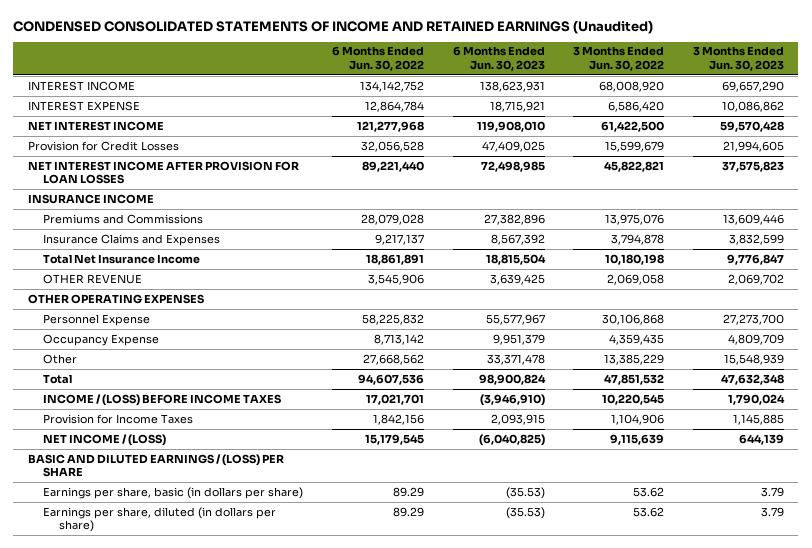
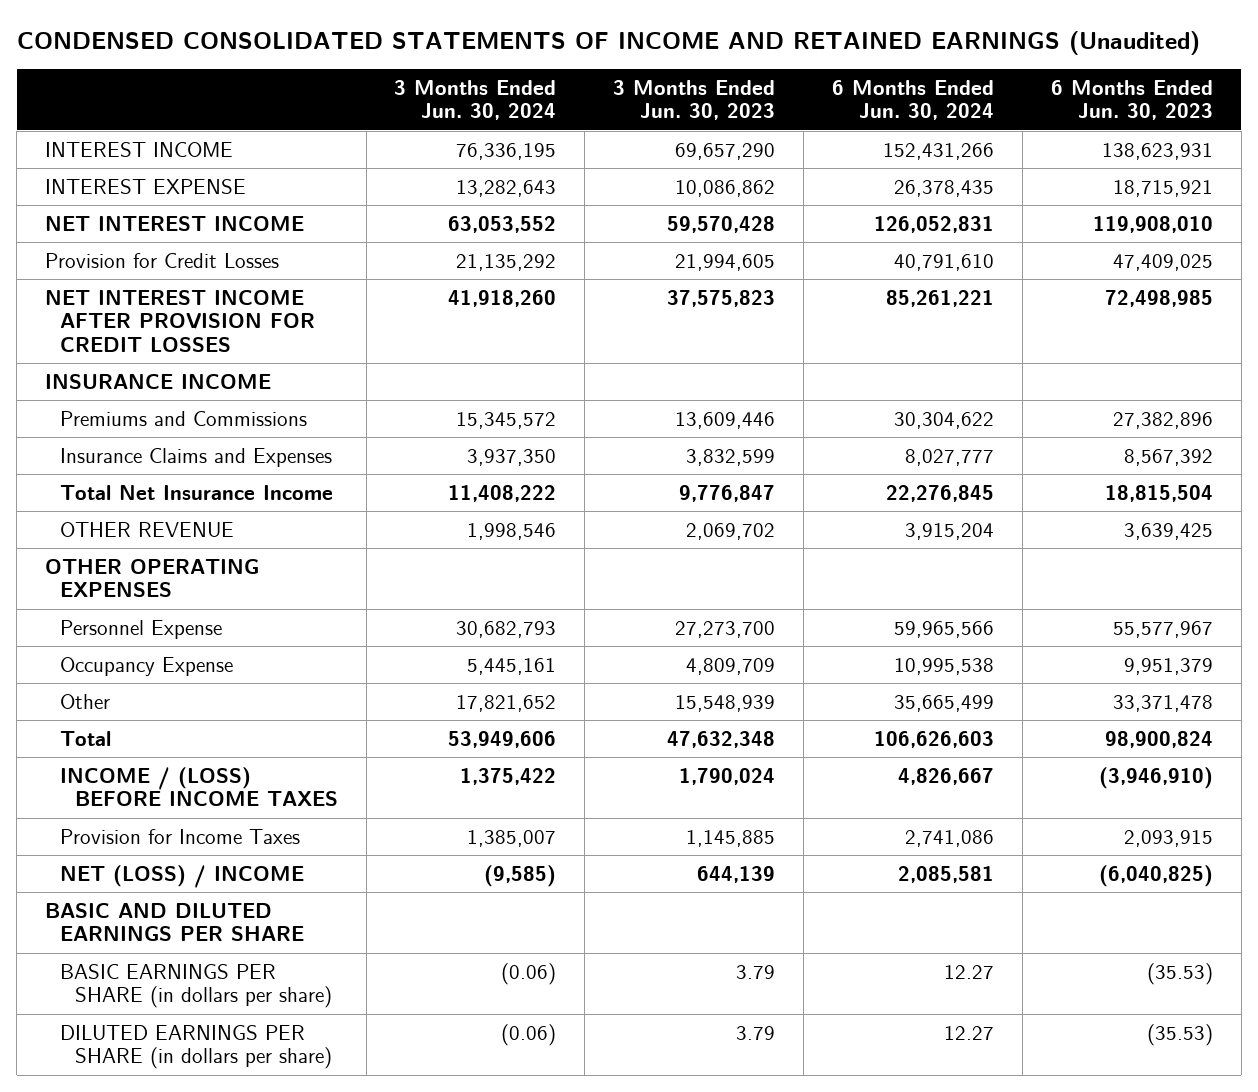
- | 6 Months Ended Jun. 30, 2022 | 6 Months Ended Jun. 30, 2023 | 3 Months Ended Jun. 30, 2022 | 3 Months Ended Jun. 30, 2023
+ | 3 Months Ended Jun. 30, 2024 | 3 Months Ended Jun. 30, 2023 | 6 Months Ended Jun. 30, 2024 | 6 Months Ended Jun. 30, 2023
- NET INTEREST INCOME AFTER PROVISION FOR LOAN LOSSES | 89,221,440 | 72,498,985 | 45,822,821 | 37,575,823
+ NET INTEREST INCOME AFTER PROVISION FOR CREDIT LOSSES | 41,918,260 | 37,575,823 | 85,261,221 | 72,498,985
- NET INCOME / (LOSS) | 15,179,545 | (6,040,825) | 9,115,639 | 644,139
- BASIC AND DILUTED EARNINGS / (LOSS) PER SHARE
- Earnings per share, basic (in dollars per share) | 89.29 | (35.53) | 53.62 | 3.79
- Earnings per share, diluted (in dollars per share) | 89.29 | (35.53) | 53.62 | 3.79
+ NET (LOSS) / INCOME | (9,585) | 644,139 | 2,085,581 | (6,040,825)
+ BASIC AND DILUTED EARNINGS PER SHARE
+ BASIC EARNINGS PER SHARE (in dollars per share) | (0.06) | 3.79 | 12.27 | (35.53)
+ DILUTED EARNINGS PER SHARE (in dollars per share) | (0.06) | 3.79 | 12.27 | (35.53)

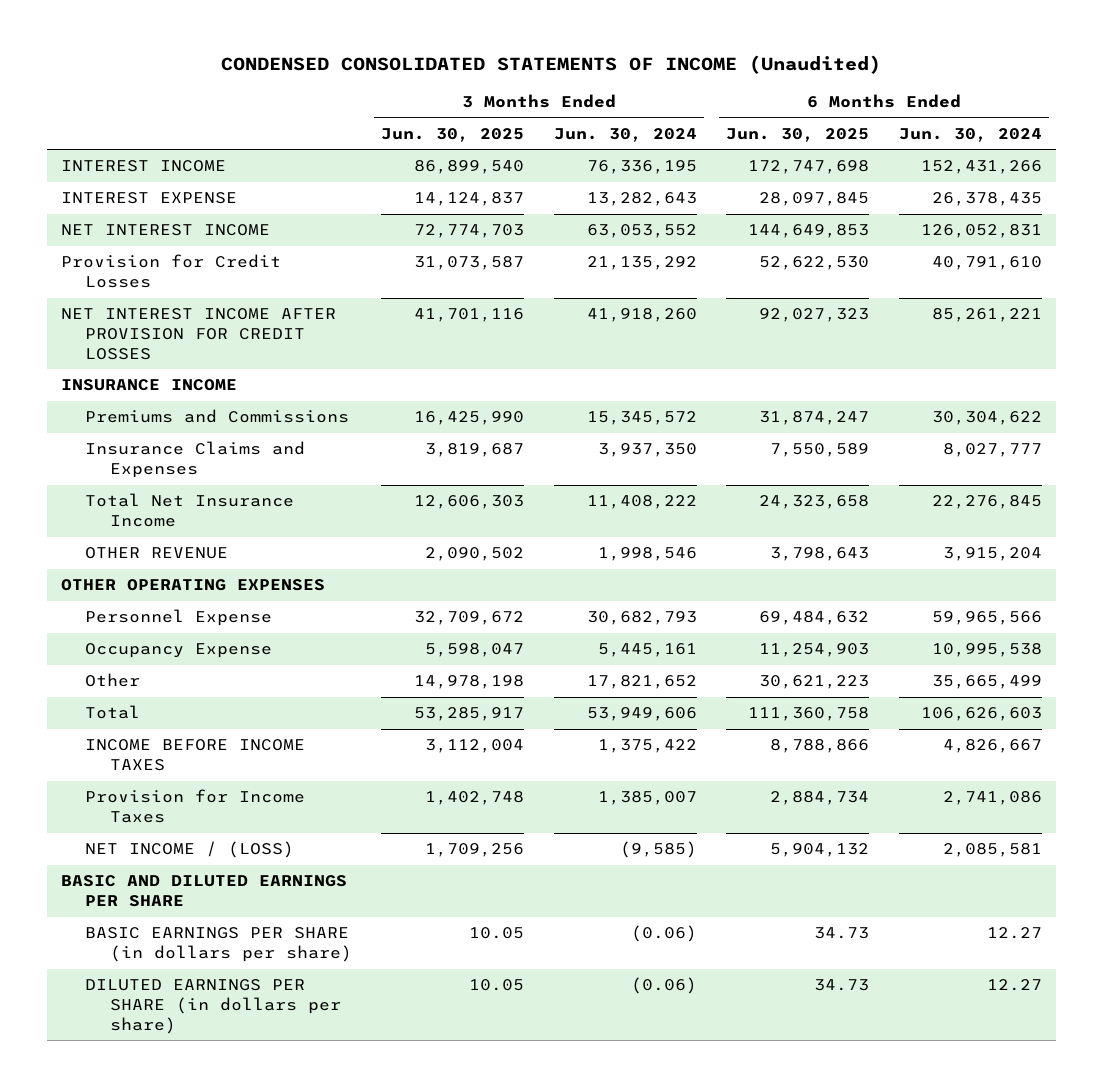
- CONDENSED CONSOLIDATED STATEMENTS OF INCOME AND RETAINED EARNINGS (Unaudited)
+ CONDENSED CONSOLIDATED STATEMENTS OF INCOME (Unaudited)
- | 3 Months Ended Jun. 30, 2024 | 3 Months Ended Jun. 30, 2023 | 6 Months Ended Jun. 30, 2024 | 6 Months Ended Jun. 30, 2023
+ | 3 Months Ended Jun. 30, 2025 | 3 Months Ended Jun. 30, 2024 | 6 Months Ended Jun. 30, 2025 | 6 Months Ended Jun. 30, 2024
- INCOME / (LOSS) BEFORE INCOME TAXES | 1,375,422 | 1,790,024 | 4,826,667 | (3,946,910)
+ INCOME BEFORE INCOME TAXES | 3,112,004 | 1,375,422 | 8,788,866 | 4,826,667
- NET (LOSS) / INCOME | (9,585) | 644,139 | 2,085,581 | (6,040,825)
+ NET INCOME / (LOSS) | 1,709,256 | (9,585) | 5,904,132 | 2,085,581

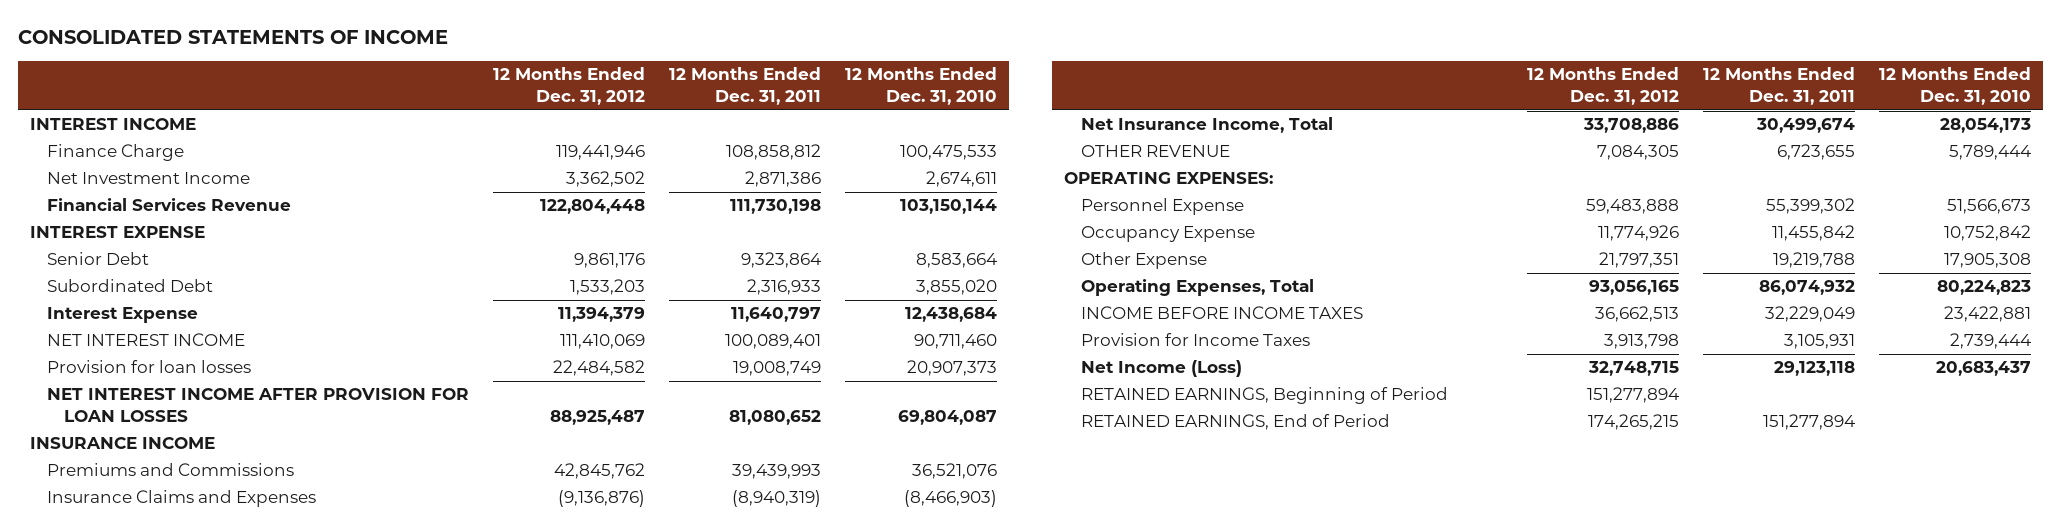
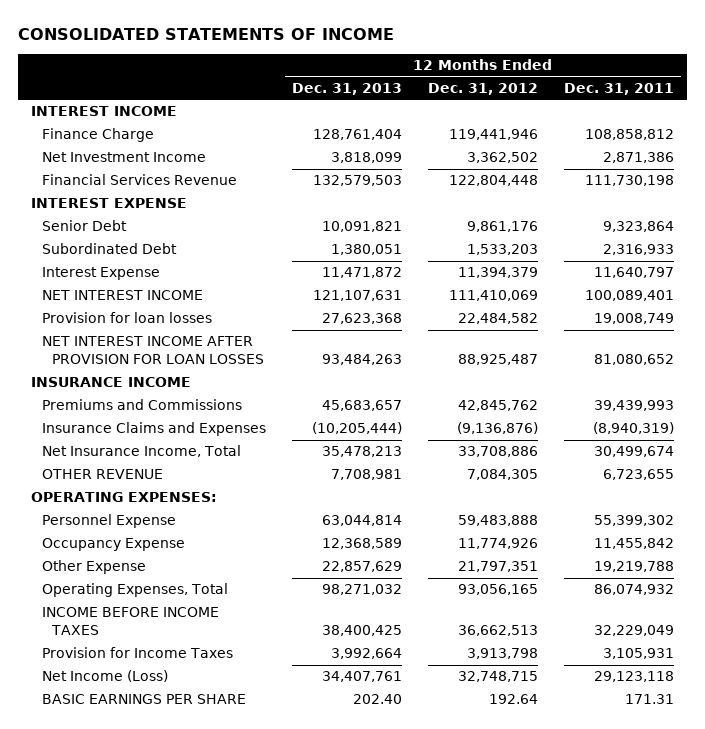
- | 12 Months Ended Dec. 31, 2012 | 12 Months Ended Dec. 31, 2011 | 12 Months Ended Dec. 31, 2010
+ | 12 Months Ended Dec. 31, 2013 | 12 Months Ended Dec. 31, 2012 | 12 Months Ended Dec. 31, 2011
- RETAINED EARNINGS, Beginning of Period | 151,277,894 | |
- RETAINED EARNINGS, End of Period | 174,265,215 | 151,277,894 |
+ BASIC EARNINGS PER SHARE | 202.40 | 192.64 | 171.31

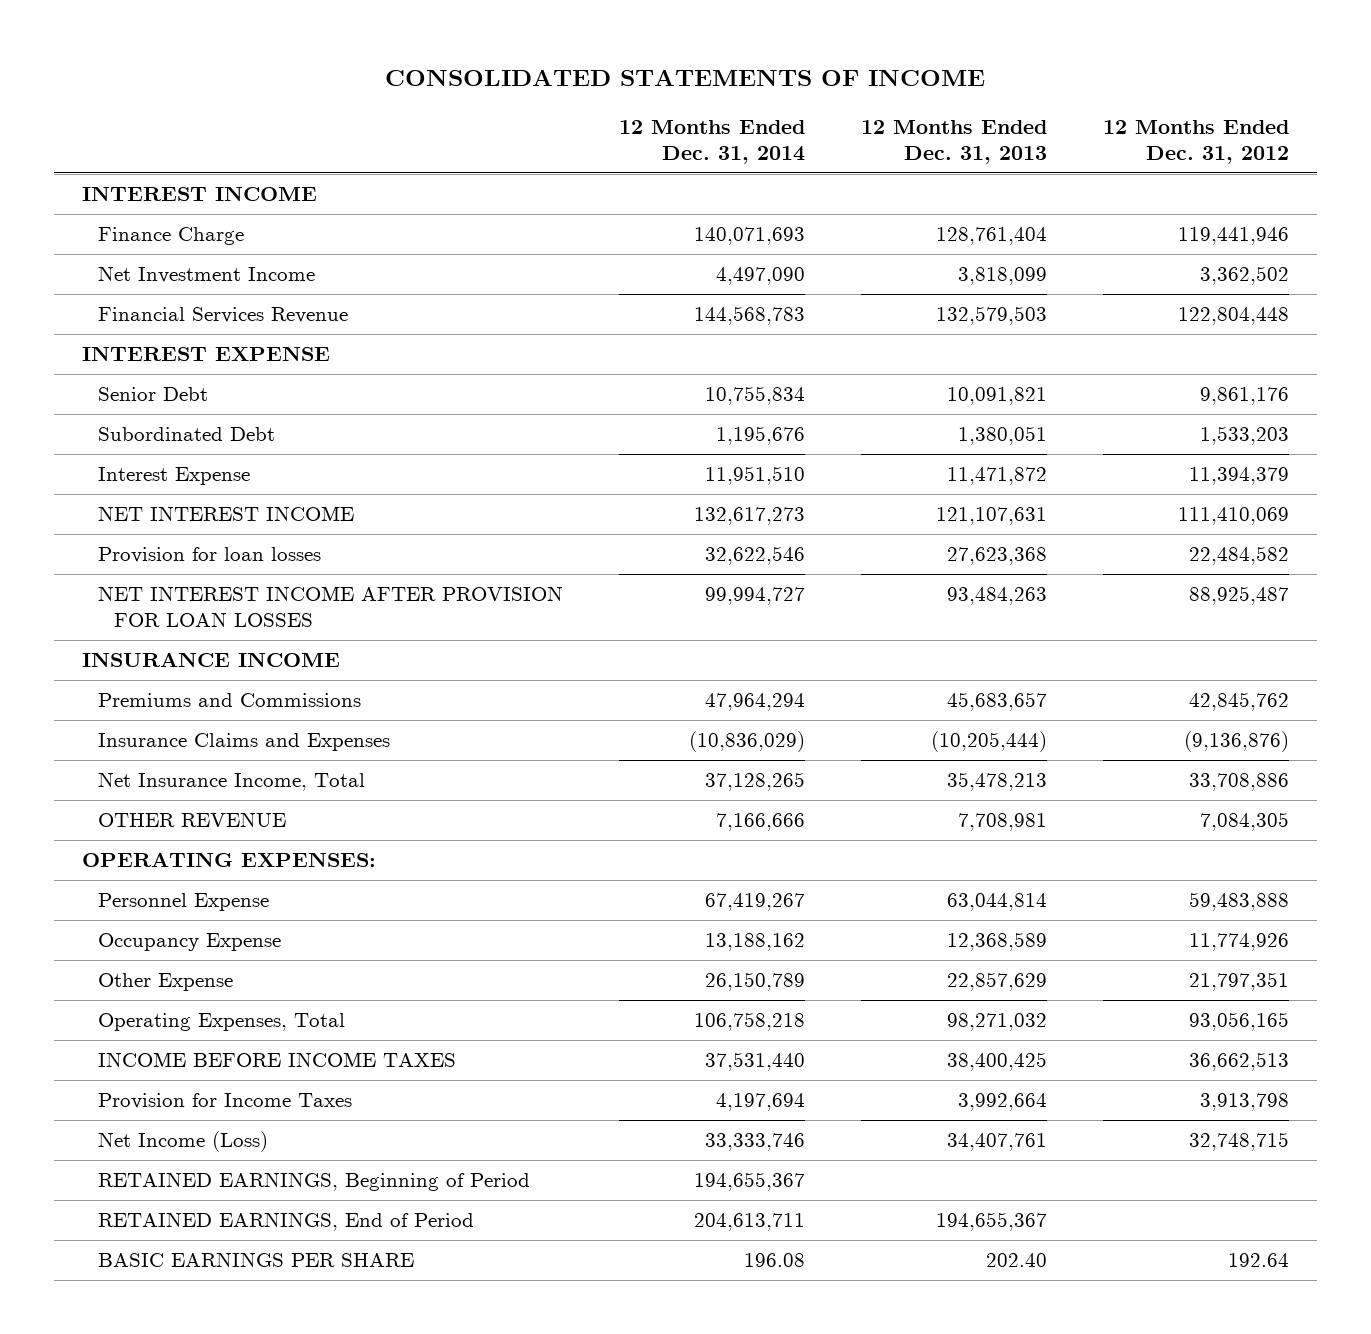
- | 12 Months Ended Dec. 31, 2013 | 12 Months Ended Dec. 31, 2012 | 12 Months Ended Dec. 31, 2011
+ | 12 Months Ended Dec. 31, 2014 | 12 Months Ended Dec. 31, 2013 | 12 Months Ended Dec. 31, 2012
+ RETAINED EARNINGS, Beginning of Period | 194,655,367 | |
+ RETAINED EARNINGS, End of Period | 204,613,711 | 194,655,367 |

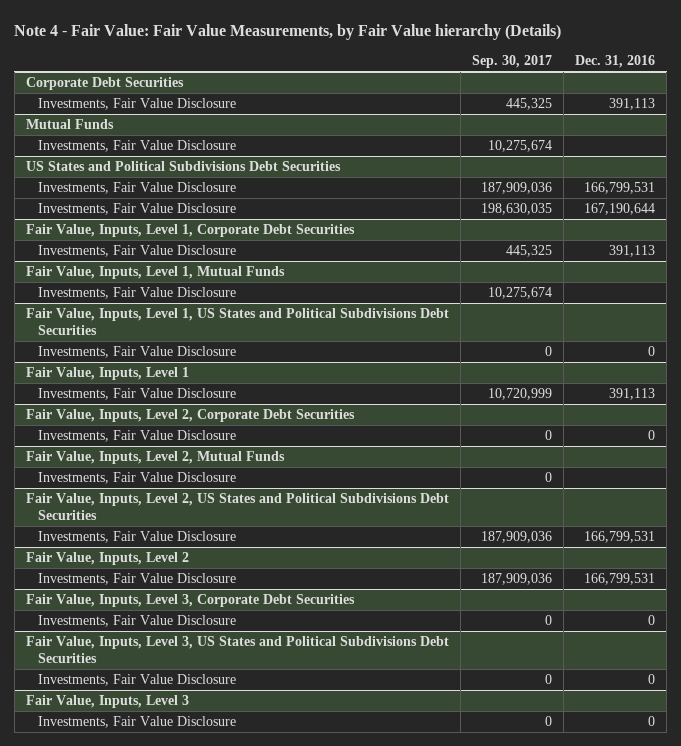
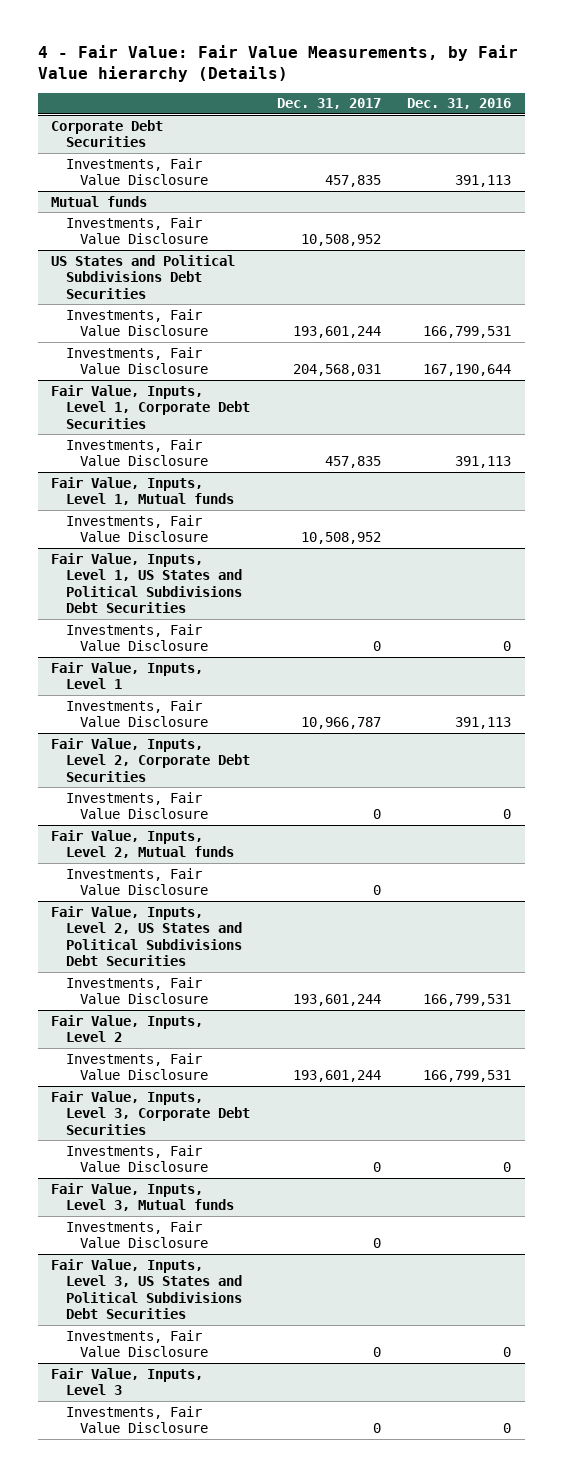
- Note 4 - Fair Value: Fair Value Measurements, by Fair Value hierarchy (Details)
+ 4 - Fair Value: Fair Value Measurements, by Fair Value hierarchy (Details)
- | Sep. 30, 2017 | Dec. 31, 2016
+ | Dec. 31, 2017 | Dec. 31, 2016
- Mutual Funds
+ Mutual funds
- Fair Value, Inputs, Level 1, Mutual Funds
+ Fair Value, Inputs, Level 1, Mutual funds
- Fair Value, Inputs, Level 2, Mutual Funds
+ Fair Value, Inputs, Level 2, Mutual funds
+ Fair Value, Inputs, Level 3, Mutual funds
+ Investments, Fair Value Disclosure | 0 |

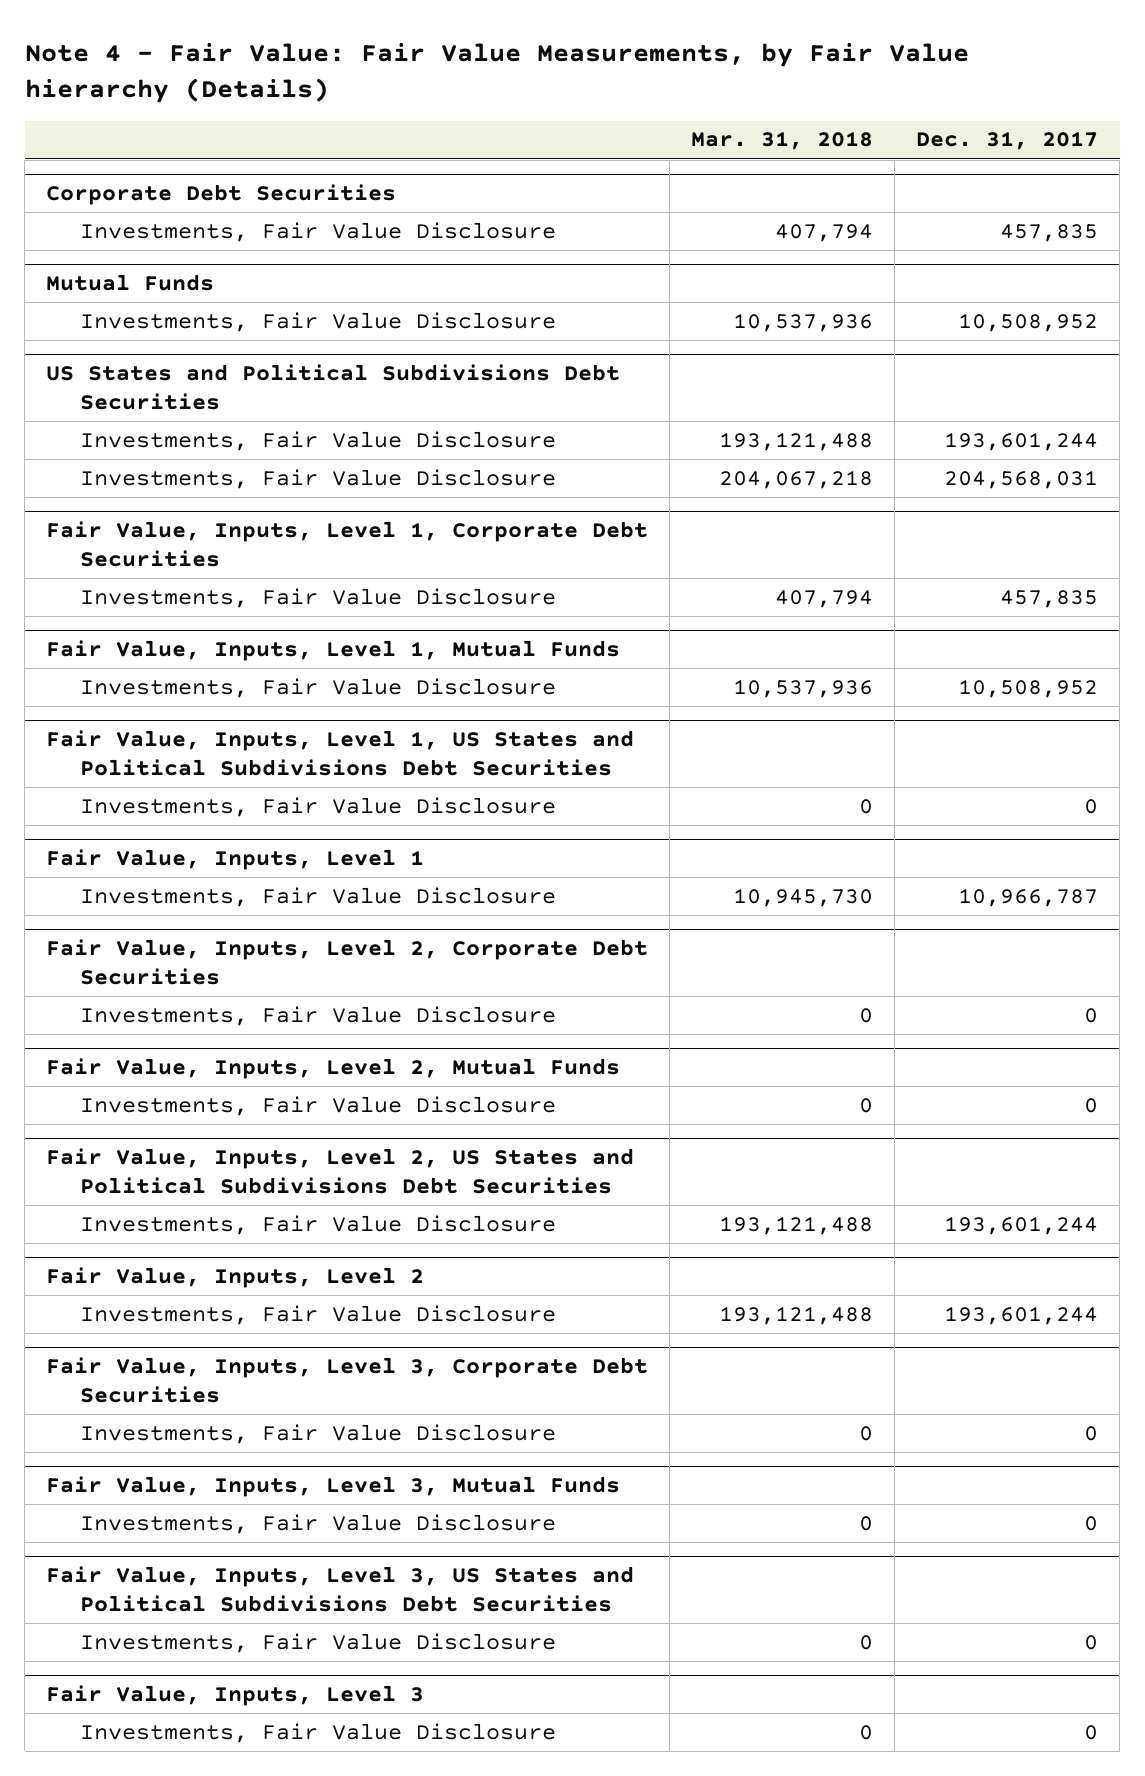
- 4 - Fair Value: Fair Value Measurements, by Fair Value hierarchy (Details)
+ Note 4 - Fair Value: Fair Value Measurements, by Fair Value hierarchy (Details)
- | Dec. 31, 2017 | Dec. 31, 2016
+ | Mar. 31, 2018 | Dec. 31, 2017
- Mutual funds
+ Mutual Funds
- Fair Value, Inputs, Level 1, Mutual funds
+ Fair Value, Inputs, Level 1, Mutual Funds
- Fair Value, Inputs, Level 2, Mutual funds
+ Fair Value, Inputs, Level 2, Mutual Funds
- Fair Value, Inputs, Level 3, Mutual funds
+ Fair Value, Inputs, Level 3, Mutual Funds

